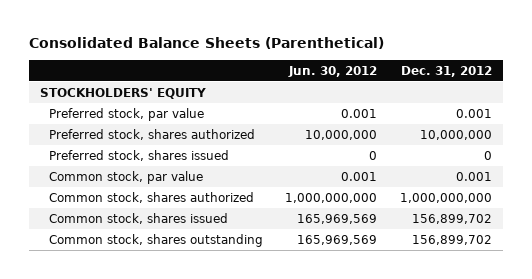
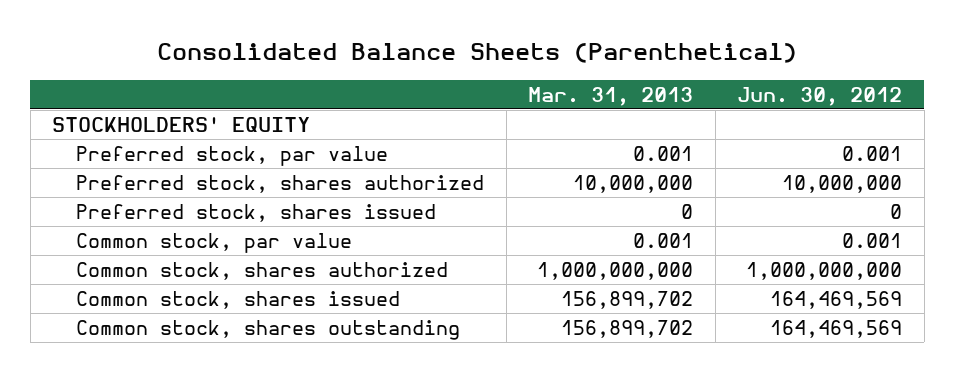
- | Jun. 30, 2012 | Dec. 31, 2012
+ | Mar. 31, 2013 | Jun. 30, 2012
- Common stock, shares issued | 165,969,569 | 156,899,702
- Common stock, shares outstanding | 165,969,569 | 156,899,702
+ Common stock, shares issued | 156,899,702 | 164,469,569
+ Common stock, shares outstanding | 156,899,702 | 164,469,569

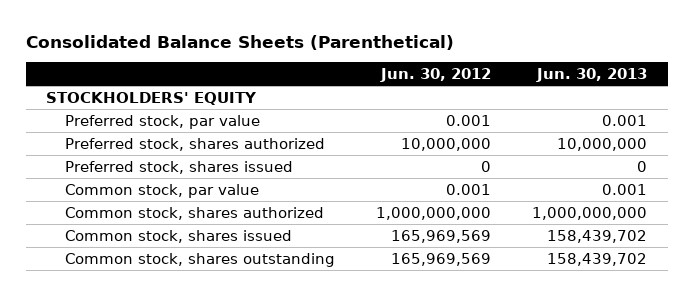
- | Mar. 31, 2013 | Jun. 30, 2012
+ | Jun. 30, 2012 | Jun. 30, 2013
- Common stock, shares issued | 156,899,702 | 164,469,569
- Common stock, shares outstanding | 156,899,702 | 164,469,569
+ Common stock, shares issued | 165,969,569 | 158,439,702
+ Common stock, shares outstanding | 165,969,569 | 158,439,702

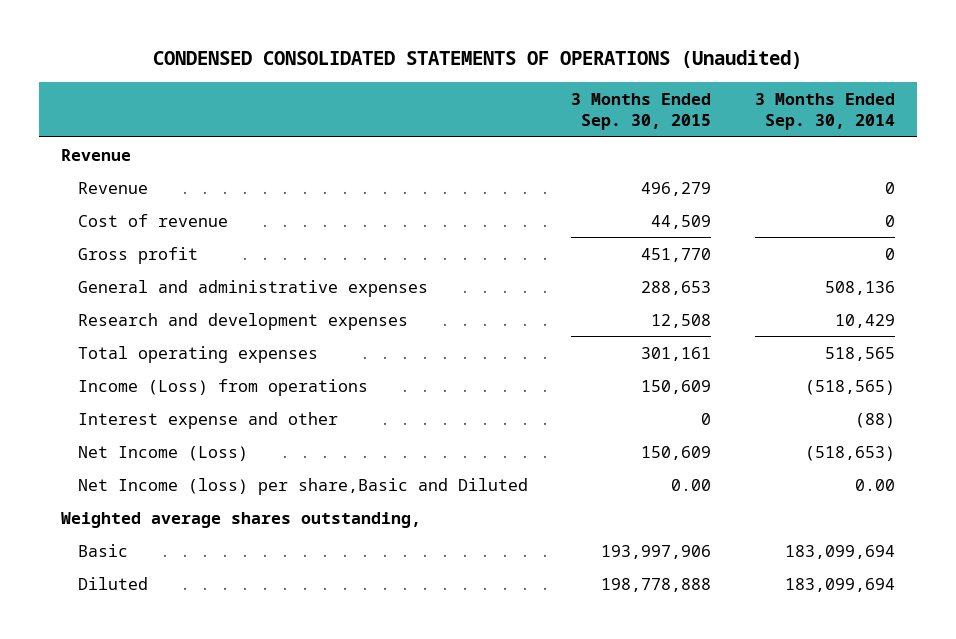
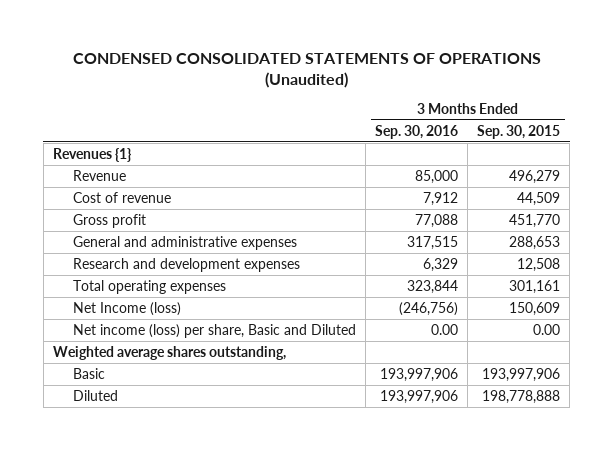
- | 3 Months Ended Sep. 30, 2015 | 3 Months Ended Sep. 30, 2014
+ | 3 Months Ended Sep. 30, 2016 | 3 Months Ended Sep. 30, 2015
- Revenue
+ Revenues {1}
- Income (Loss) from operations | 150,609 | (518,565)
- Interest expense and other | 0 | (88)
- Net Income (Loss) | 150,609 | (518,653)
- Net Income (loss) per share,Basic and Diluted | 0.00 | 0.00
+ Net Income (loss) | (246,756) | 150,609
+ Net income (loss) per share, Basic and Diluted | 0.00 | 0.00

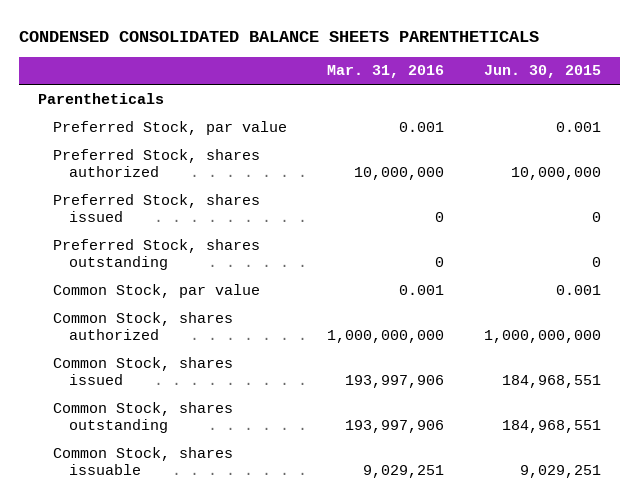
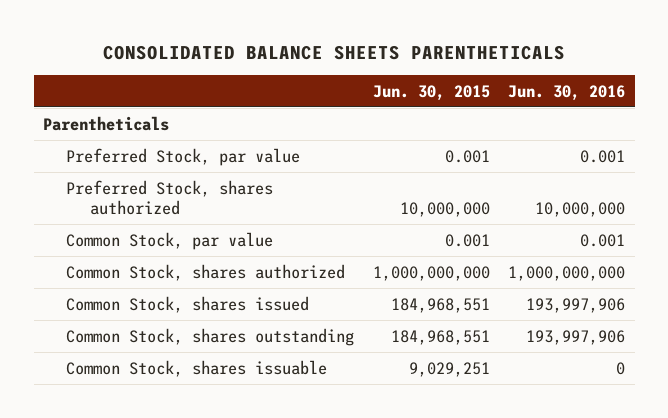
- CONDENSED CONSOLIDATED BALANCE SHEETS PARENTHETICALS
+ CONSOLIDATED BALANCE SHEETS PARENTHETICALS
- | Mar. 31, 2016 | Jun. 30, 2015
+ | Jun. 30, 2015 | Jun. 30, 2016
- Preferred Stock, shares issued | 0 | 0
- Preferred Stock, shares outstanding | 0 | 0

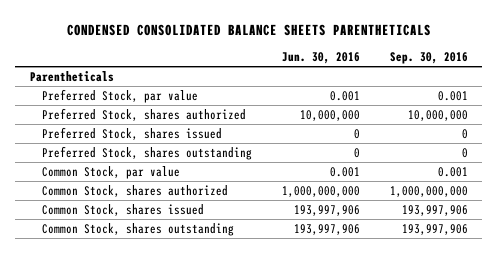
- CONSOLIDATED BALANCE SHEETS PARENTHETICALS
+ CONDENSED CONSOLIDATED BALANCE SHEETS PARENTHETICALS
- | Jun. 30, 2015 | Jun. 30, 2016
+ | Jun. 30, 2016 | Sep. 30, 2016
+ Preferred Stock, shares issued | 0 | 0
+ Preferred Stock, shares outstanding | 0 | 0
- Common Stock, shares issuable | 9,029,251 | 0

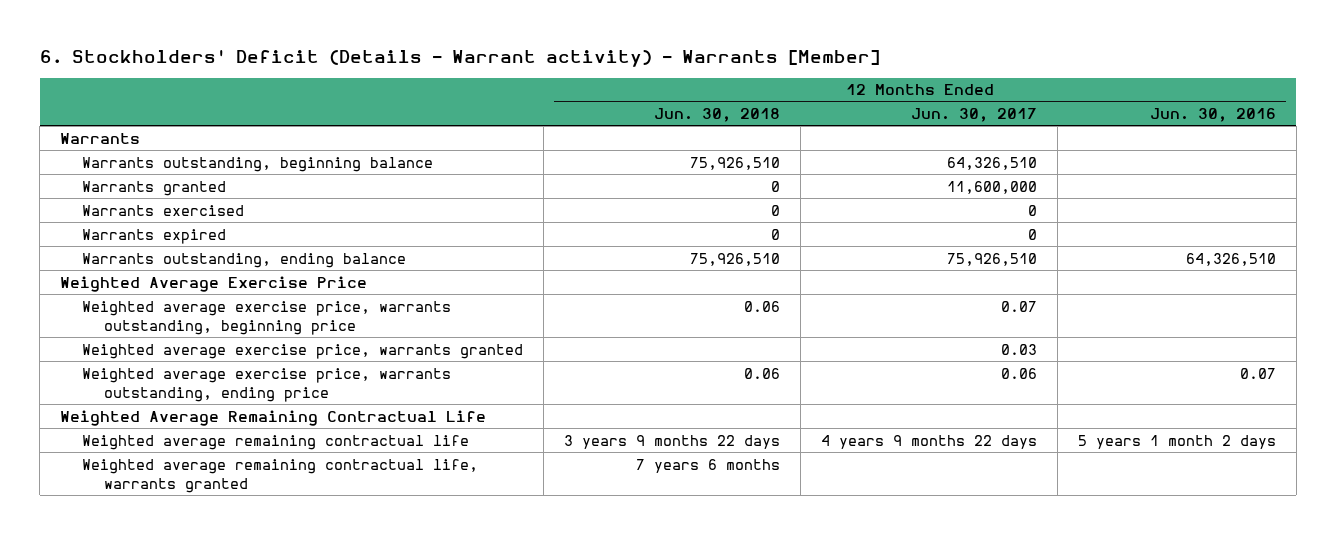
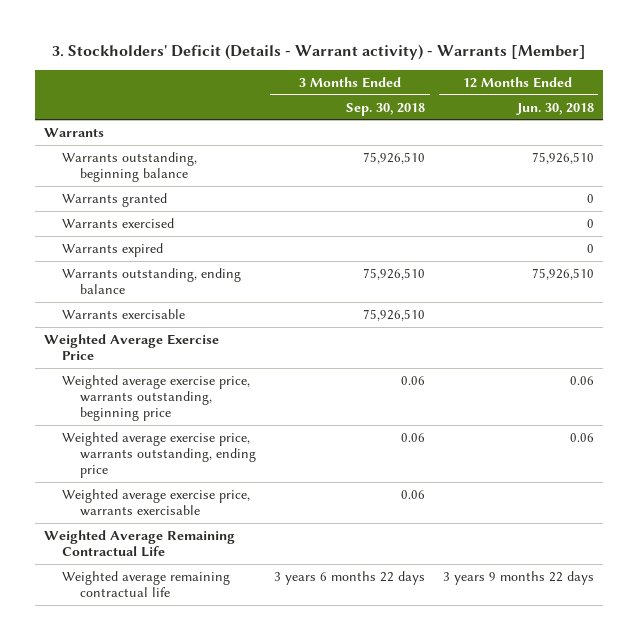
- 6. Stockholders' Deficit (Details - Warrant activity) - Warrants [Member]
+ 3. Stockholders' Deficit (Details - Warrant activity) - Warrants [Member]
- | 12 Months Ended Jun. 30, 2018 | 12 Months Ended Jun. 30, 2017 | 12 Months Ended Jun. 30, 2016
+ | 3 Months Ended Sep. 30, 2018 | 12 Months Ended Jun. 30, 2018
+ Warrants exercisable | 75,926,510 |
- Weighted average exercise price, warrants granted | | 0.03 |
+ Weighted average exercise price, warrants exercisable | 0.06 |
- Weighted average remaining contractual life, warrants granted | 7 years 6 months | |

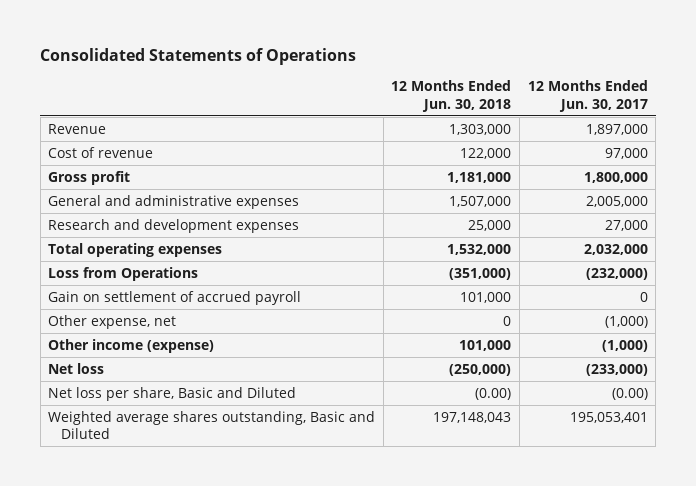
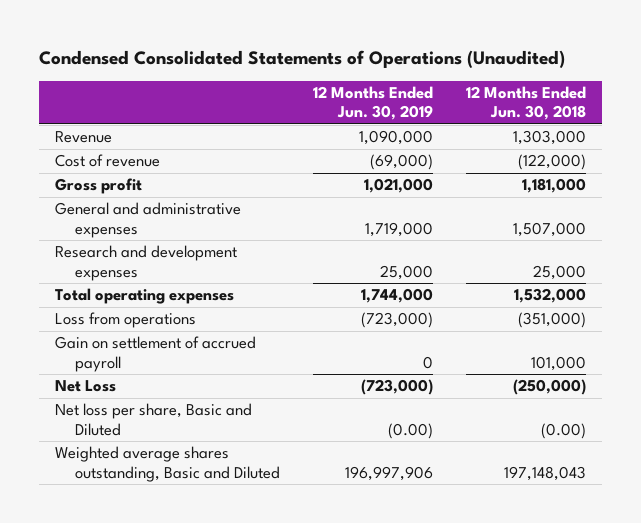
- Consolidated Statements of Operations
+ Condensed Consolidated Statements of Operations (Unaudited)
- | 12 Months Ended Jun. 30, 2018 | 12 Months Ended Jun. 30, 2017
+ | 12 Months Ended Jun. 30, 2019 | 12 Months Ended Jun. 30, 2018
- Cost of revenue | 122,000 | 97,000
+ Cost of revenue | (69,000) | (122,000)
- Loss from Operations | (351,000) | (232,000)
+ Loss from operations | (723,000) | (351,000)
- Other expense, net | 0 | (1,000)
- Other income (expense) | 101,000 | (1,000)
- Net loss | (250,000) | (233,000)
+ Net Loss | (723,000) | (250,000)

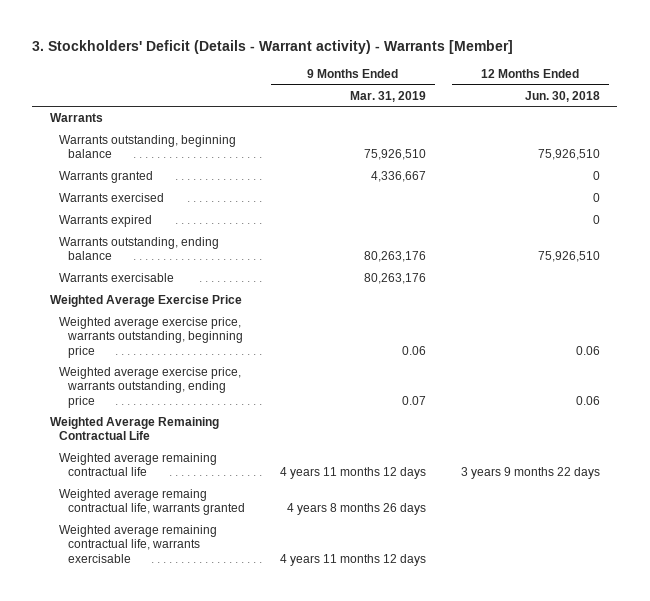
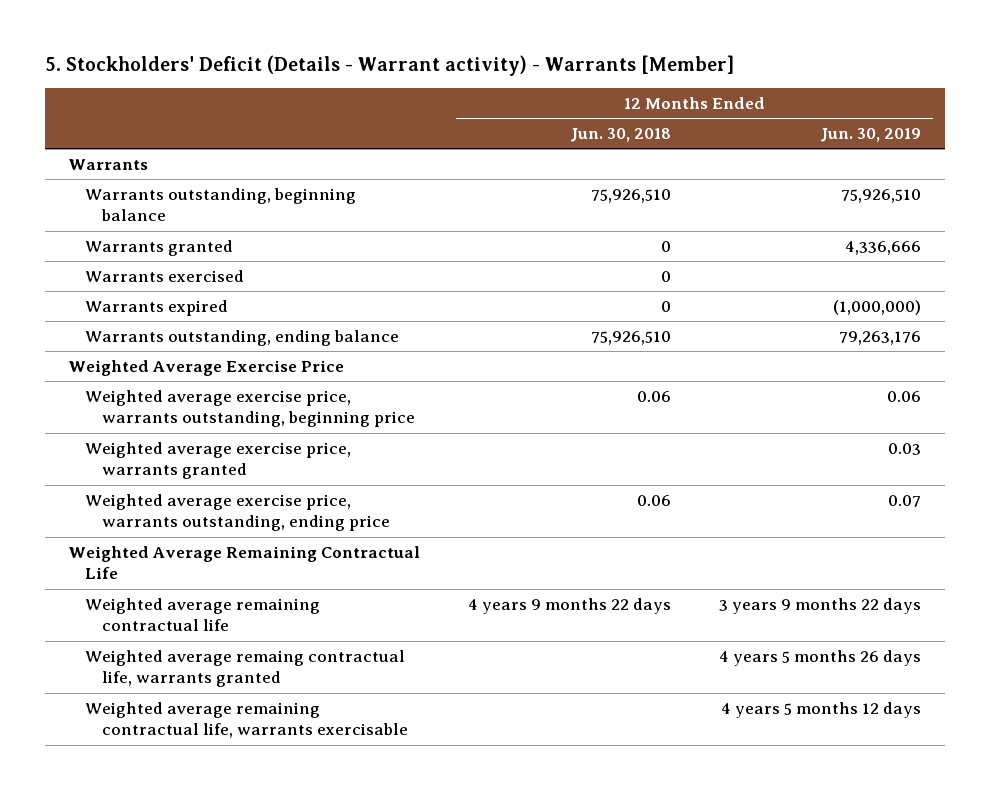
- 3. Stockholders' Deficit (Details - Warrant activity) - Warrants [Member]
+ 5. Stockholders' Deficit (Details - Warrant activity) - Warrants [Member]
- | 9 Months Ended Mar. 31, 2019 | 12 Months Ended Jun. 30, 2018
+ | 12 Months Ended Jun. 30, 2018 | 12 Months Ended Jun. 30, 2019
- Warrants exercisable | 80,263,176 |
+ Weighted average exercise price, warrants granted | | 0.03
- Weighted average remaining contractual life | 4 years 11 months 12 days | 3 years 9 months 22 days
+ Weighted average remaining contractual life | 4 years 9 months 22 days | 3 years 9 months 22 days

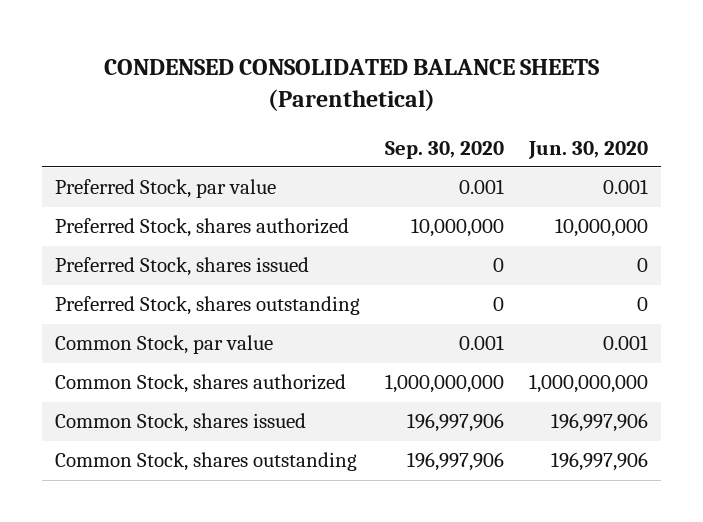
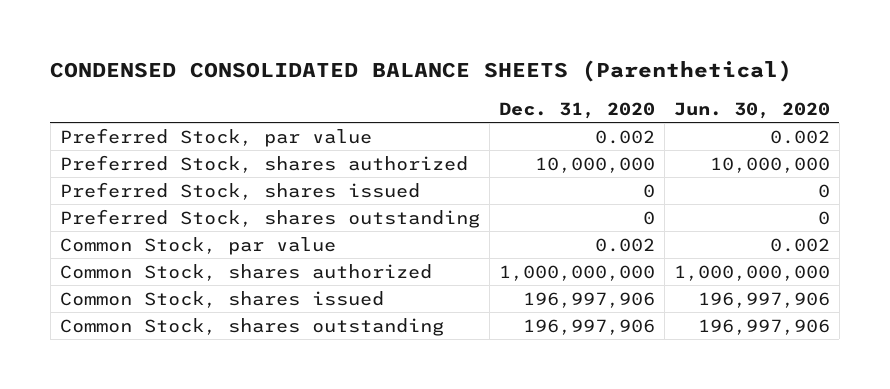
- | Sep. 30, 2020 | Jun. 30, 2020
+ | Dec. 31, 2020 | Jun. 30, 2020
- Preferred Stock, par value | 0.001 | 0.001
+ Preferred Stock, par value | 0.002 | 0.002
- Common Stock, par value | 0.001 | 0.001
+ Common Stock, par value | 0.002 | 0.002

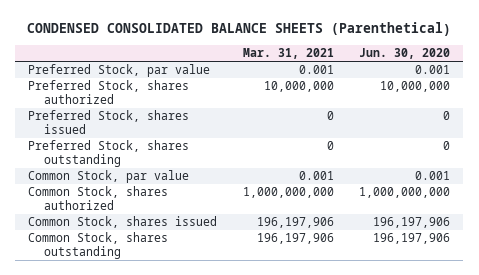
- | Dec. 31, 2020 | Jun. 30, 2020
+ | Mar. 31, 2021 | Jun. 30, 2020
- Preferred Stock, par value | 0.002 | 0.002
+ Preferred Stock, par value | 0.001 | 0.001
- Common Stock, par value | 0.002 | 0.002
+ Common Stock, par value | 0.001 | 0.001
- Common Stock, shares issued | 196,997,906 | 196,997,906
- Common Stock, shares outstanding | 196,997,906 | 196,997,906
+ Common Stock, shares issued | 196,197,906 | 196,197,906
+ Common Stock, shares outstanding | 196,197,906 | 196,197,906

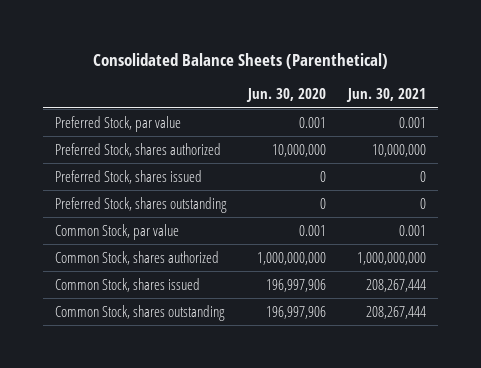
- CONDENSED CONSOLIDATED BALANCE SHEETS (Parenthetical)
+ Consolidated Balance Sheets (Parenthetical)
- | Mar. 31, 2021 | Jun. 30, 2020
+ | Jun. 30, 2020 | Jun. 30, 2021
- Common Stock, shares issued | 196,197,906 | 196,197,906
- Common Stock, shares outstanding | 196,197,906 | 196,197,906
+ Common Stock, shares issued | 196,997,906 | 208,267,444
+ Common Stock, shares outstanding | 196,997,906 | 208,267,444

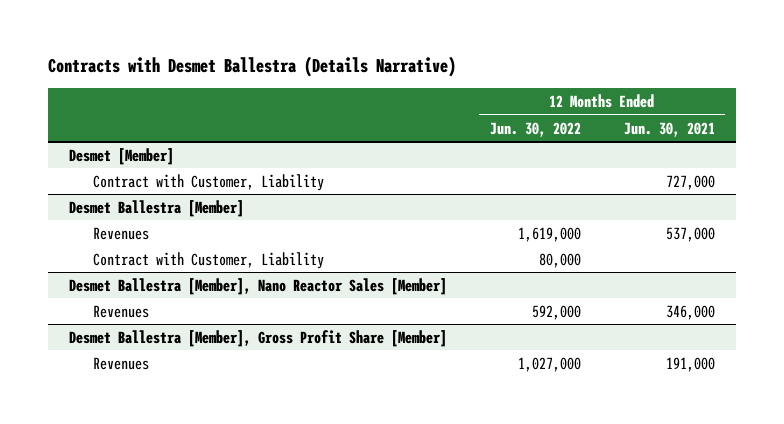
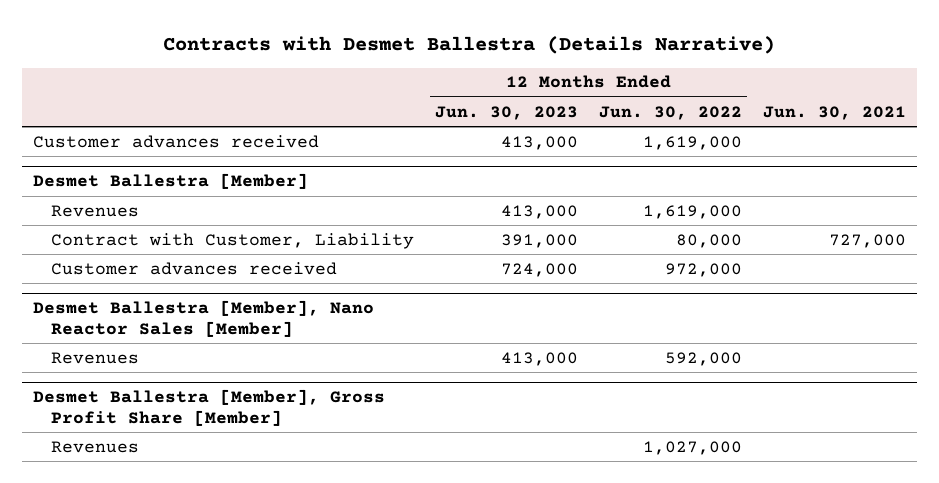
- | 12 Months Ended Jun. 30, 2022 | 12 Months Ended Jun. 30, 2021
+ | 12 Months Ended Jun. 30, 2023 | 12 Months Ended Jun. 30, 2022 | Jun. 30, 2021
- Desmet [Member]
- Contract with Customer, Liability | | 727,000
+ Customer advances received | 413,000 | 1,619,000 |
@ Desmet Ballestra [Member]
+ Customer advances received | 724,000 | 972,000 |

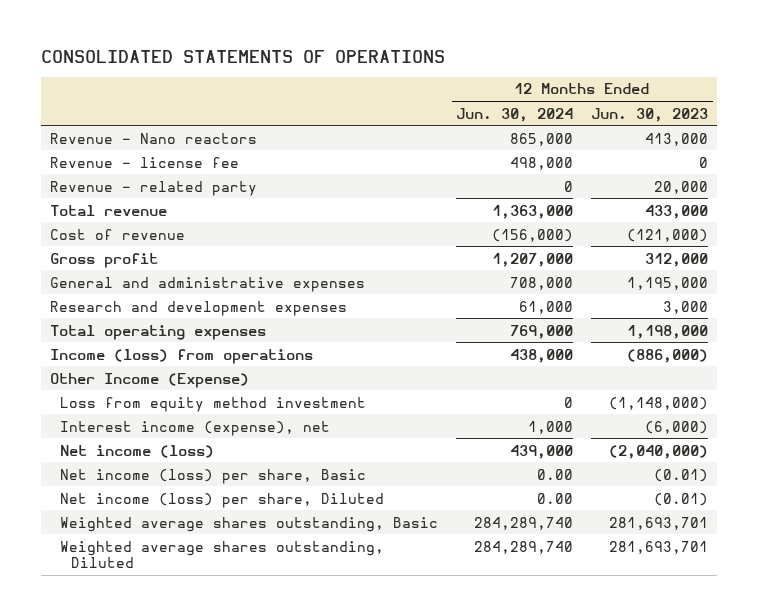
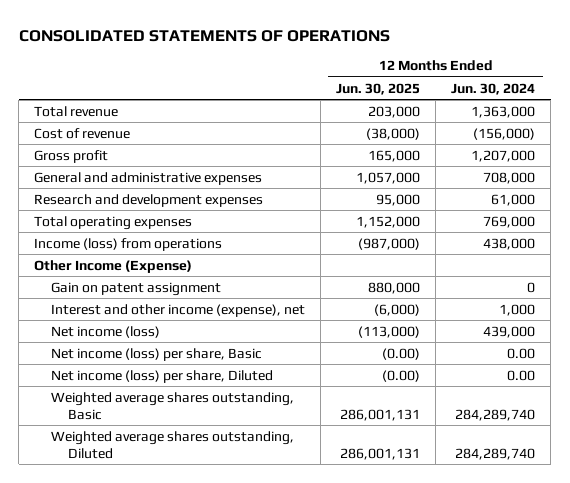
- | 12 Months Ended Jun. 30, 2024 | 12 Months Ended Jun. 30, 2023
+ | 12 Months Ended Jun. 30, 2025 | 12 Months Ended Jun. 30, 2024
- Revenue - Nano reactors | 865,000 | 413,000
- Revenue - license fee | 498,000 | 0
- Revenue - related party | 0 | 20,000
- Loss from equity method investment | 0 | (1,148,000)
- Interest income (expense), net | 1,000 | (6,000)
+ Gain on patent assignment | 880,000 | 0
+ Interest and other income (expense), net | (6,000) | 1,000

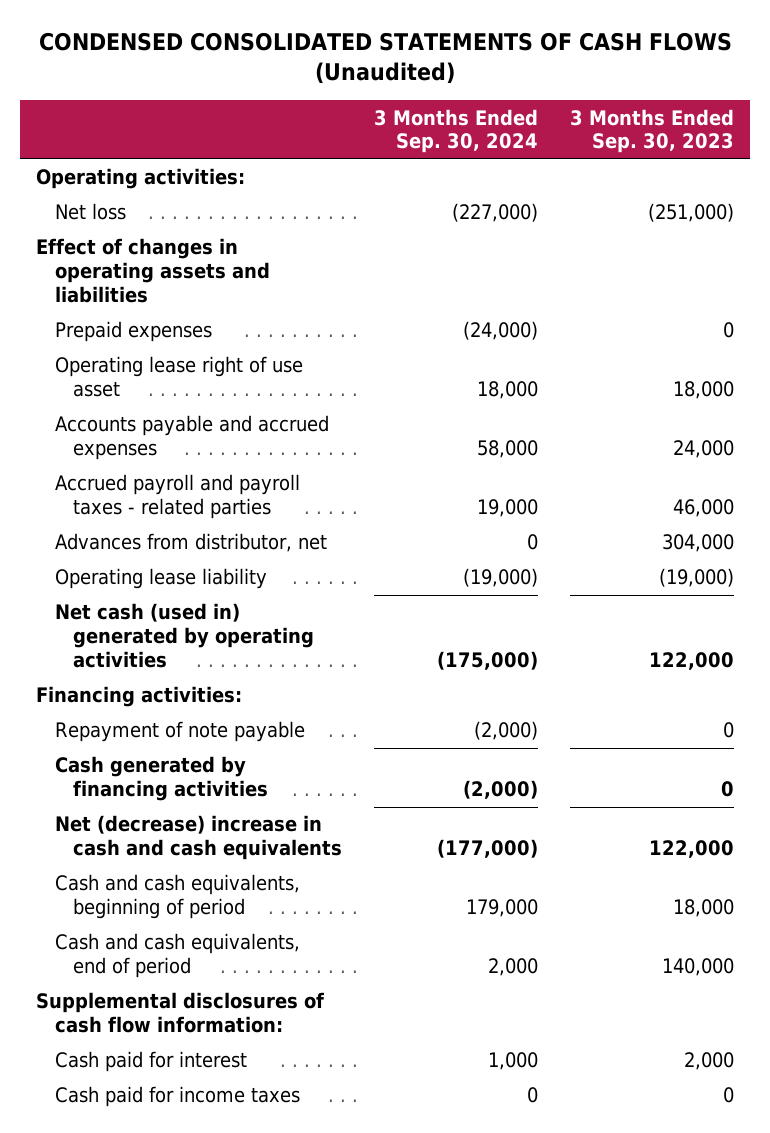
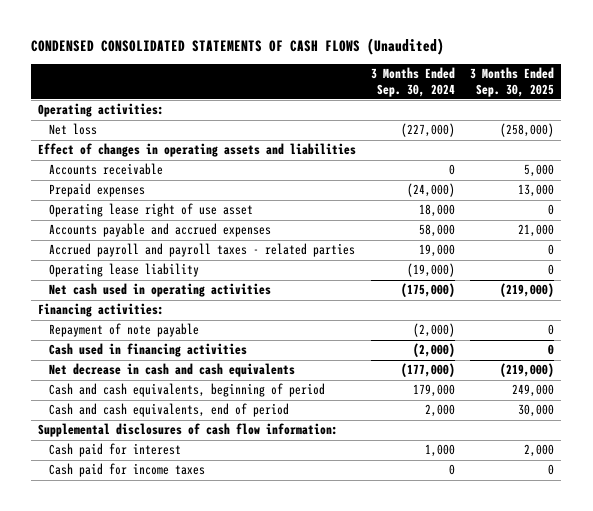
- | 3 Months Ended Sep. 30, 2024 | 3 Months Ended Sep. 30, 2023
+ | 3 Months Ended Sep. 30, 2024 | 3 Months Ended Sep. 30, 2025
+ Accounts receivable | 0 | 5,000
- Advances from distributor, net | 0 | 304,000
- Net cash (used in) generated by operating activities | (175,000) | 122,000
+ Net cash used in operating activities | (175,000) | (219,000)
- Cash generated by financing activities | (2,000) | 0
- Net (decrease) increase in cash and cash equivalents | (177,000) | 122,000
+ Cash used in financing activities | (2,000) | 0
+ Net decrease in cash and cash equivalents | (177,000) | (219,000)

